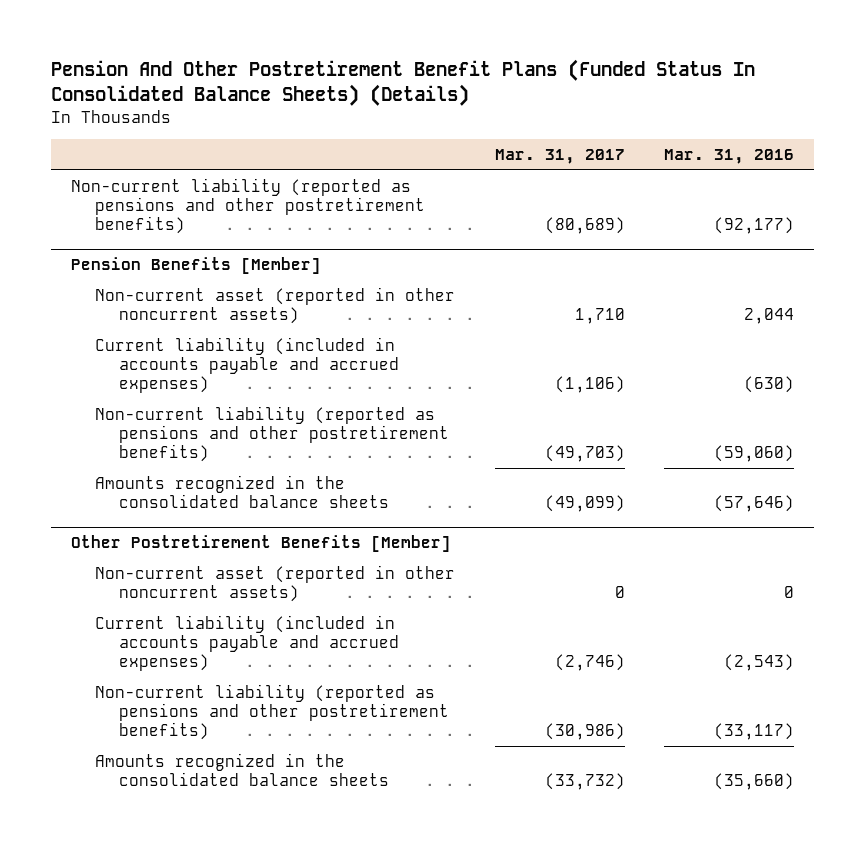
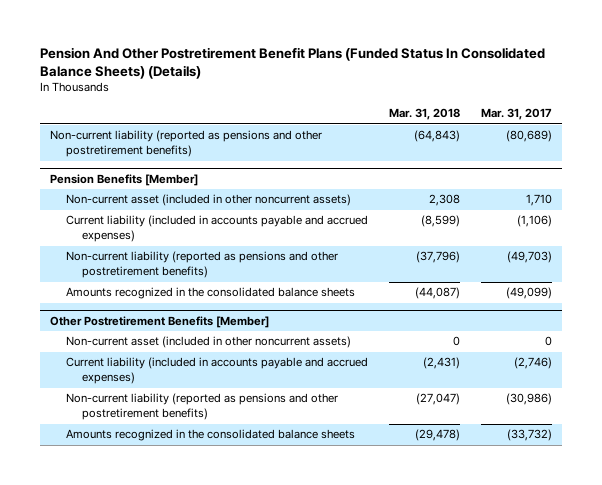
- | Mar. 31, 2017 | Mar. 31, 2016
+ | Mar. 31, 2018 | Mar. 31, 2017
@ Pension Benefits [Member]
- Non-current asset (reported in other noncurrent assets) | 1,710 | 2,044
+ Non-current asset (included in other noncurrent assets) | 2,308 | 1,710
@ Other Postretirement Benefits [Member]
- Non-current asset (reported in other noncurrent assets) | 0 | 0
+ Non-current asset (included in other noncurrent assets) | 0 | 0

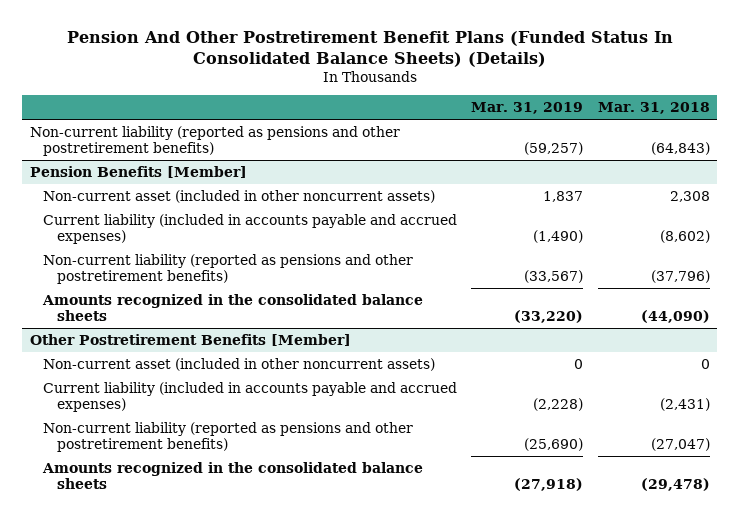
- | Mar. 31, 2018 | Mar. 31, 2017
+ | Mar. 31, 2019 | Mar. 31, 2018
@ Pension Benefits [Member]
- Current liability (included in accounts payable and accrued expenses) | (8,599) | (1,106)
+ Current liability (included in accounts payable and accrued expenses) | (1,490) | (8,602)
- Amounts recognized in the consolidated balance sheets | (44,087) | (49,099)
+ Amounts recognized in the consolidated balance sheets | (33,220) | (44,090)

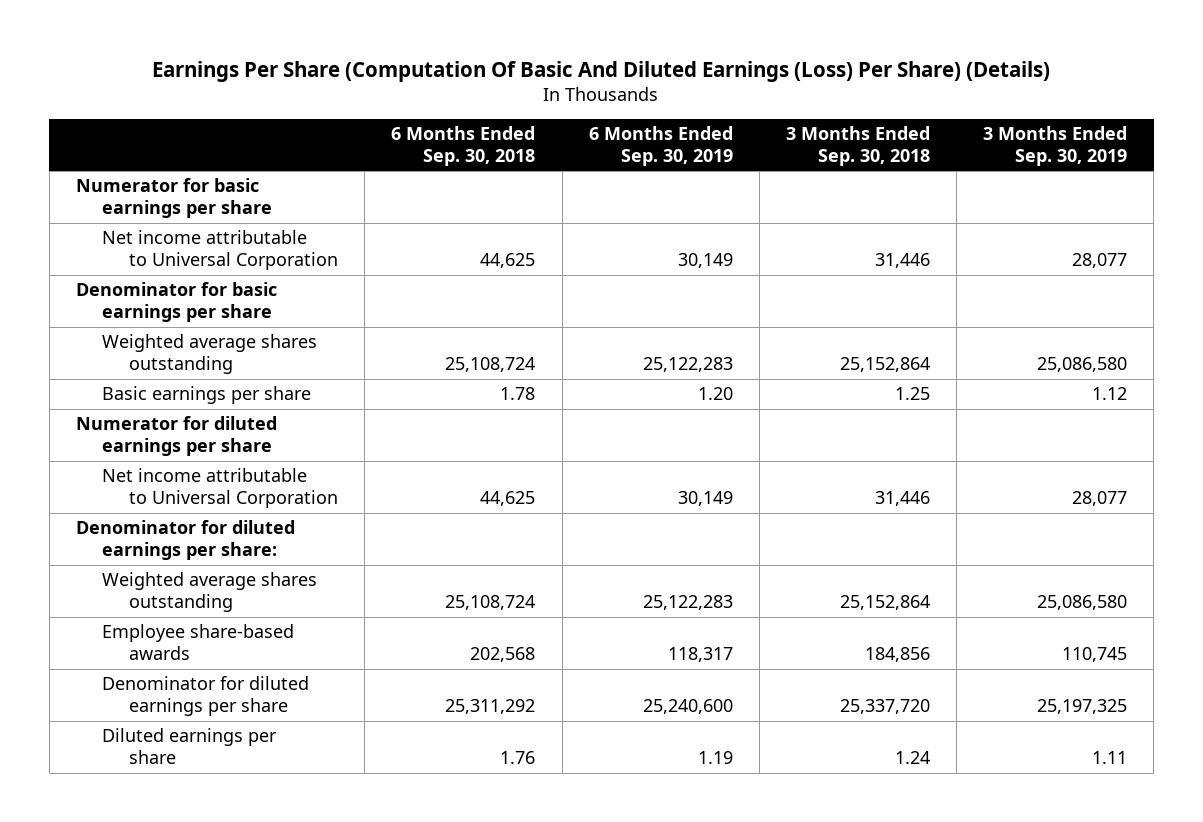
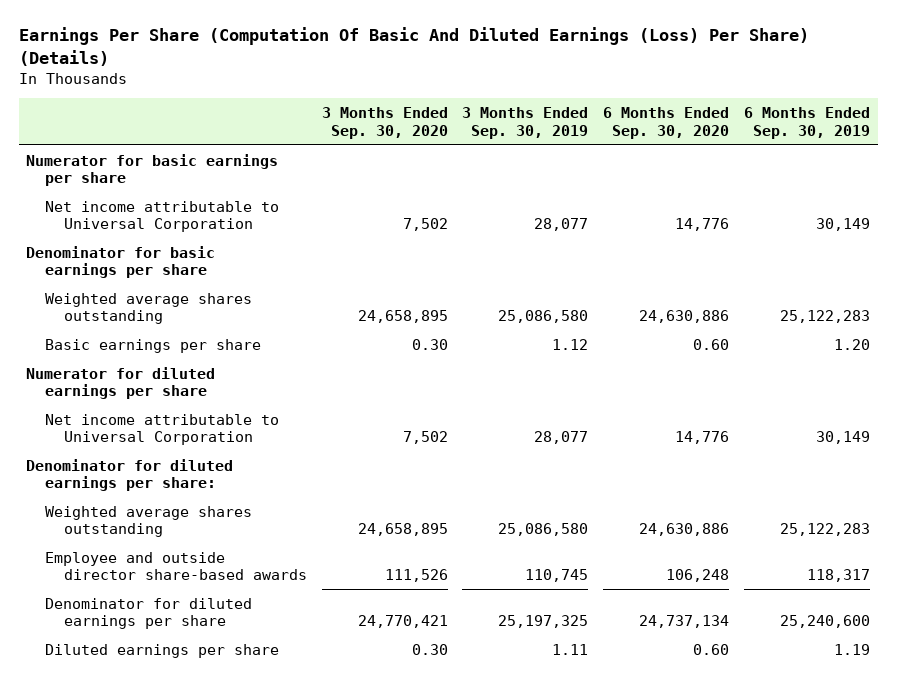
- | 6 Months Ended Sep. 30, 2018 | 6 Months Ended Sep. 30, 2019 | 3 Months Ended Sep. 30, 2018 | 3 Months Ended Sep. 30, 2019
+ | 3 Months Ended Sep. 30, 2020 | 3 Months Ended Sep. 30, 2019 | 6 Months Ended Sep. 30, 2020 | 6 Months Ended Sep. 30, 2019
- Employee share-based awards | 202,568 | 118,317 | 184,856 | 110,745
+ Employee and outside director share-based awards | 111,526 | 110,745 | 106,248 | 118,317

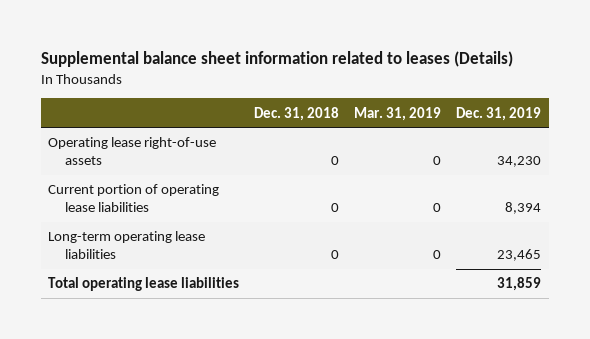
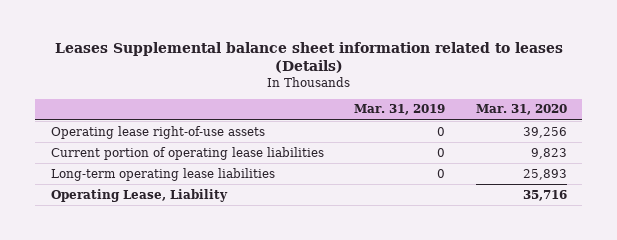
- Supplemental balance sheet information related to leases (Details)
+ Leases Supplemental balance sheet information related to leases (Details)
- | Dec. 31, 2018 | Mar. 31, 2019 | Dec. 31, 2019
+ | Mar. 31, 2019 | Mar. 31, 2020
- Total operating lease liabilities | | | 31,859
+ Operating Lease, Liability | | 35,716

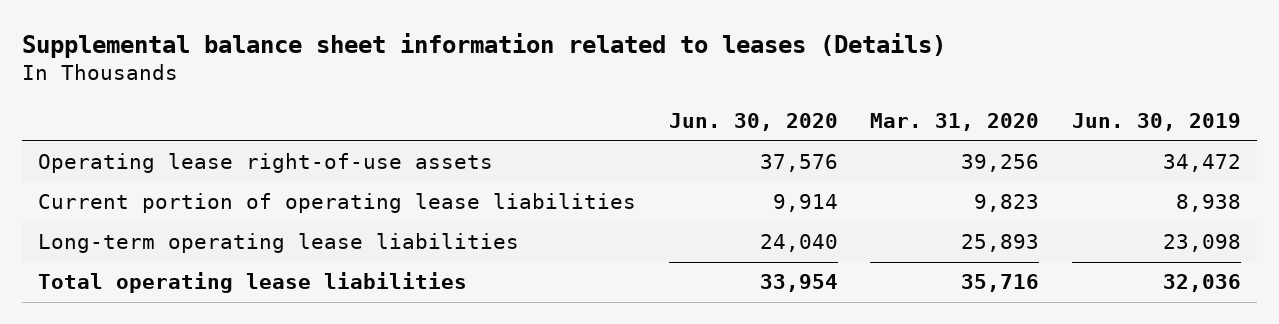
- Leases Supplemental balance sheet information related to leases (Details)
+ Supplemental balance sheet information related to leases (Details)
- | Mar. 31, 2019 | Mar. 31, 2020
+ | Jun. 30, 2020 | Mar. 31, 2020 | Jun. 30, 2019
- Operating Lease, Liability | | 35,716
+ Total operating lease liabilities | 33,954 | 35,716 | 32,036

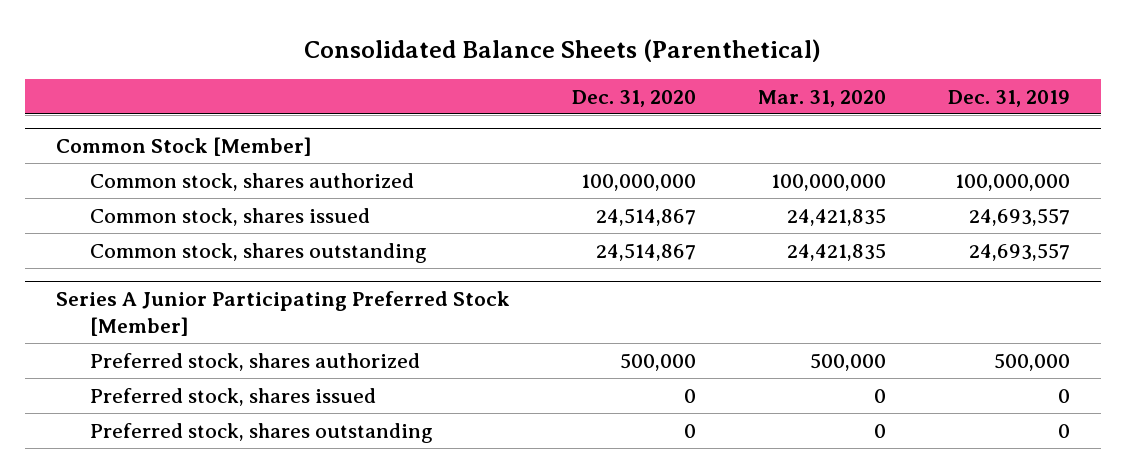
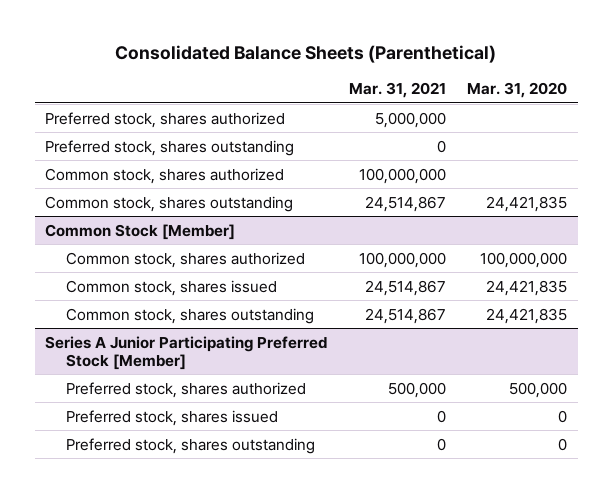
- | Dec. 31, 2020 | Mar. 31, 2020 | Dec. 31, 2019
+ | Mar. 31, 2021 | Mar. 31, 2020
+ Preferred stock, shares authorized | 5,000,000 |
+ Preferred stock, shares outstanding | 0 |
+ Common stock, shares authorized | 100,000,000 |
+ Common stock, shares outstanding | 24,514,867 | 24,421,835

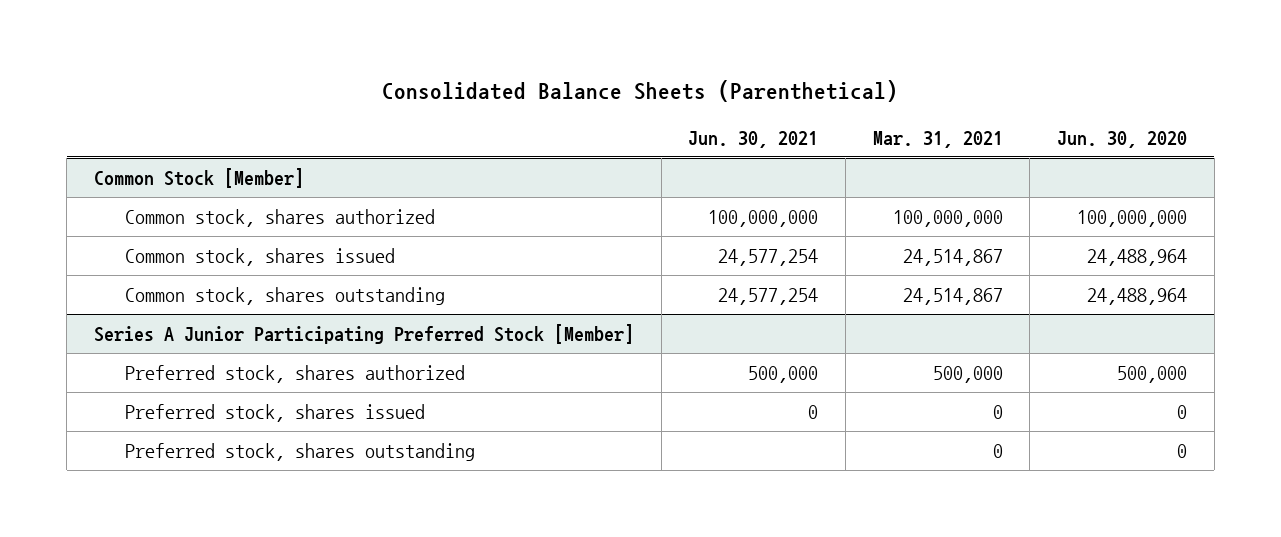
- | Mar. 31, 2021 | Mar. 31, 2020
+ | Jun. 30, 2021 | Mar. 31, 2021 | Jun. 30, 2020
- Preferred stock, shares authorized | 5,000,000 |
- Preferred stock, shares outstanding | 0 |
- Common stock, shares authorized | 100,000,000 |
- Common stock, shares outstanding | 24,514,867 | 24,421,835

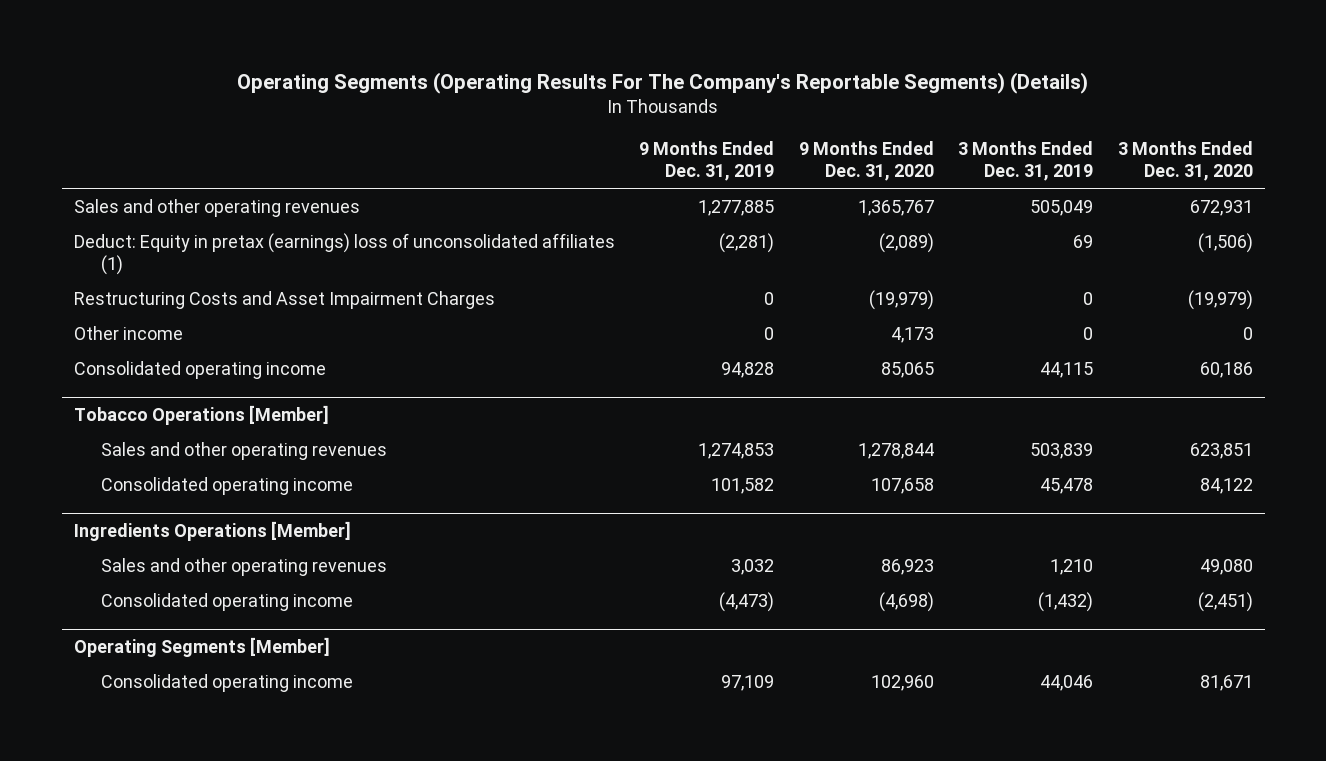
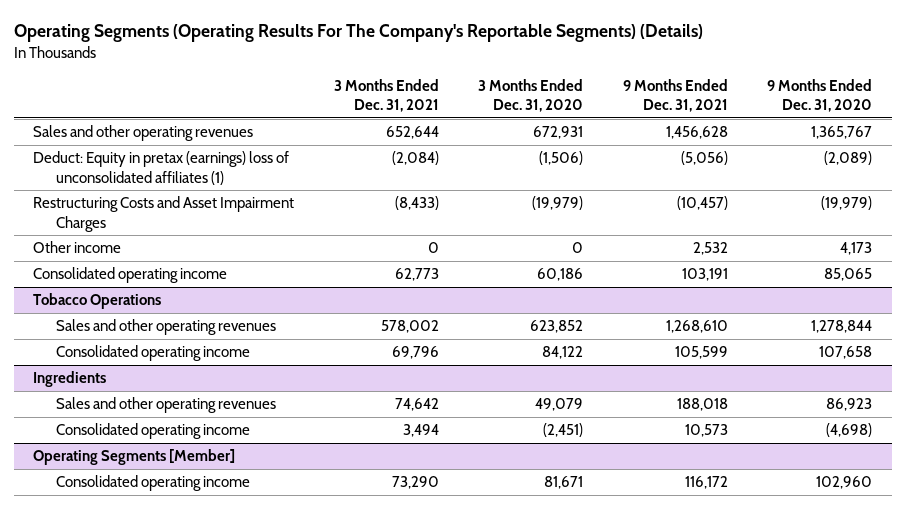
- | 9 Months Ended Dec. 31, 2019 | 9 Months Ended Dec. 31, 2020 | 3 Months Ended Dec. 31, 2019 | 3 Months Ended Dec. 31, 2020
+ | 3 Months Ended Dec. 31, 2021 | 3 Months Ended Dec. 31, 2020 | 9 Months Ended Dec. 31, 2021 | 9 Months Ended Dec. 31, 2020
- Tobacco Operations [Member]
- Sales and other operating revenues | 1,274,853 | 1,278,844 | 503,839 | 623,851
+ Tobacco Operations
+ Sales and other operating revenues | 578,002 | 623,852 | 1,268,610 | 1,278,844
- Ingredients Operations [Member]
- Sales and other operating revenues | 3,032 | 86,923 | 1,210 | 49,080
+ Ingredients
+ Sales and other operating revenues | 74,642 | 49,079 | 188,018 | 86,923

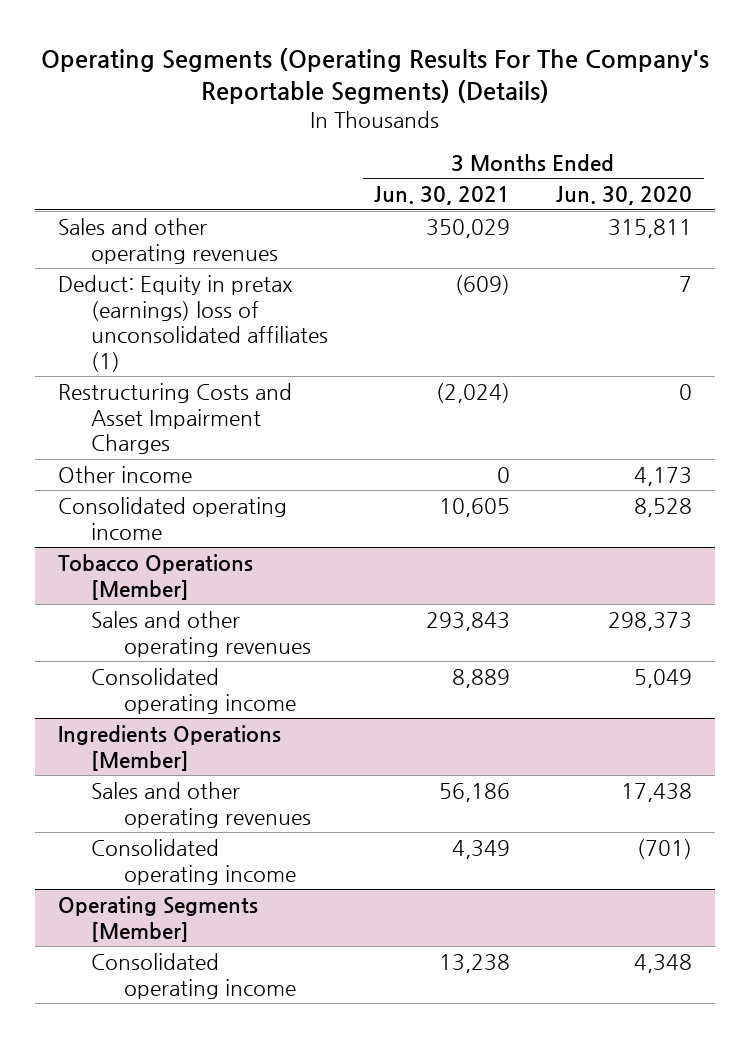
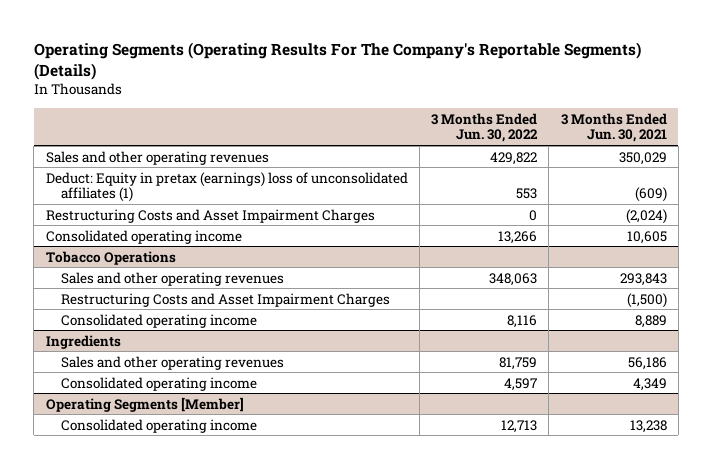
- | 3 Months Ended Jun. 30, 2021 | 3 Months Ended Jun. 30, 2020
+ | 3 Months Ended Jun. 30, 2022 | 3 Months Ended Jun. 30, 2021
- Other income | 0 | 4,173
- Tobacco Operations [Member]
+ Tobacco Operations
+ Restructuring Costs and Asset Impairment Charges | | (1,500)
- Ingredients Operations [Member]
+ Ingredients

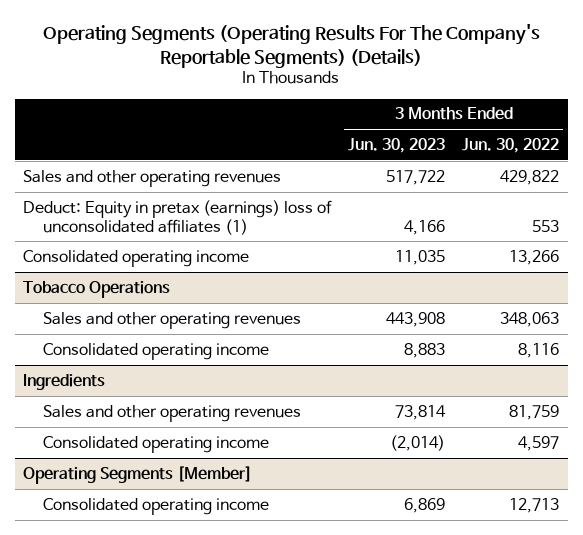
- | 3 Months Ended Jun. 30, 2022 | 3 Months Ended Jun. 30, 2021
+ | 3 Months Ended Jun. 30, 2023 | 3 Months Ended Jun. 30, 2022
- Restructuring Costs and Asset Impairment Charges | 0 | (2,024)
@ Tobacco Operations
- Restructuring Costs and Asset Impairment Charges | | (1,500)

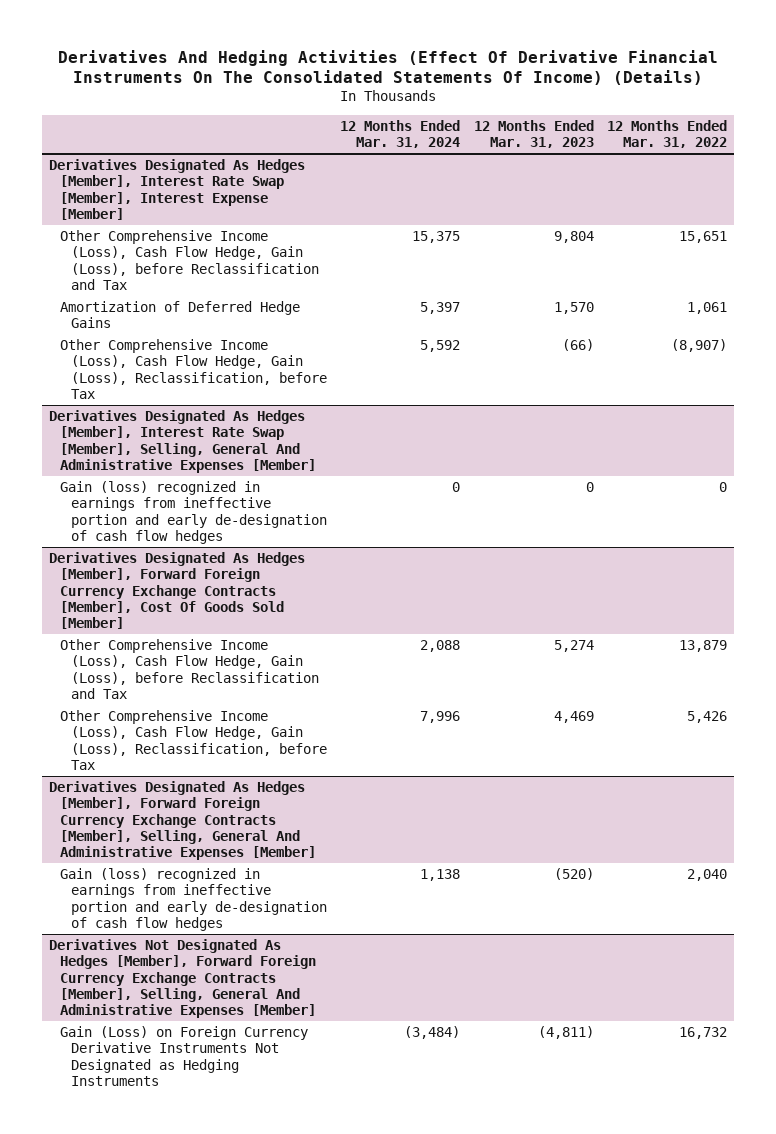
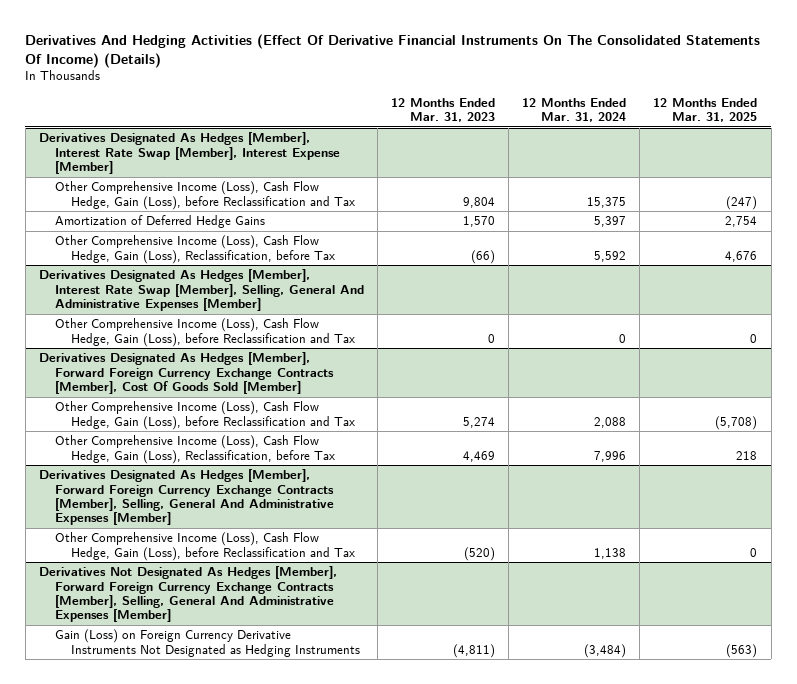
- | 12 Months Ended Mar. 31, 2024 | 12 Months Ended Mar. 31, 2023 | 12 Months Ended Mar. 31, 2022
+ | 12 Months Ended Mar. 31, 2023 | 12 Months Ended Mar. 31, 2024 | 12 Months Ended Mar. 31, 2025
@ Derivatives Designated As Hedges [Member], Interest Rate Swap [Member], Selling, General And Administrative Expenses [Member]
- Gain (loss) recognized in earnings from ineffective portion and early de-designation of cash flow hedges | 0 | 0 | 0
+ Other Comprehensive Income (Loss), Cash Flow Hedge, Gain (Loss), before Reclassification and Tax | 0 | 0 | 0
@ Derivatives Designated As Hedges [Member], Forward Foreign Currency Exchange Contracts [Member], Selling, General And Administrative Expenses [Member]
- Gain (loss) recognized in earnings from ineffective portion and early de-designation of cash flow hedges | 1,138 | (520) | 2,040
+ Other Comprehensive Income (Loss), Cash Flow Hedge, Gain (Loss), before Reclassification and Tax | (520) | 1,138 | 0

